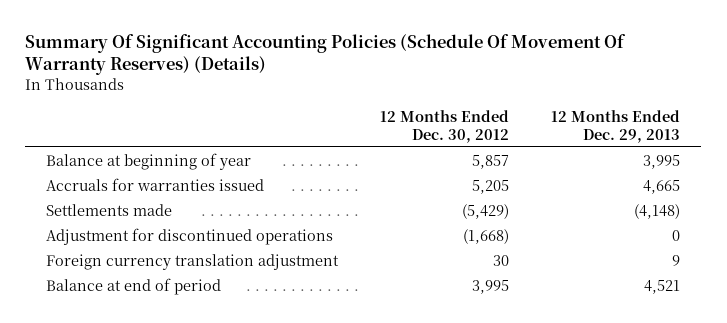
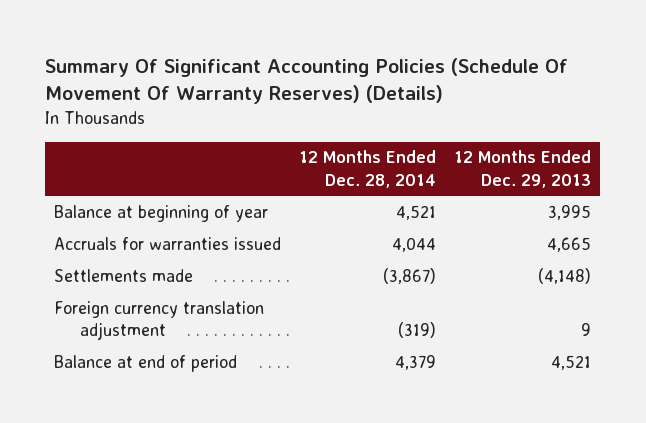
- | 12 Months Ended Dec. 30, 2012 | 12 Months Ended Dec. 29, 2013
+ | 12 Months Ended Dec. 28, 2014 | 12 Months Ended Dec. 29, 2013
- Adjustment for discontinued operations | (1,668) | 0

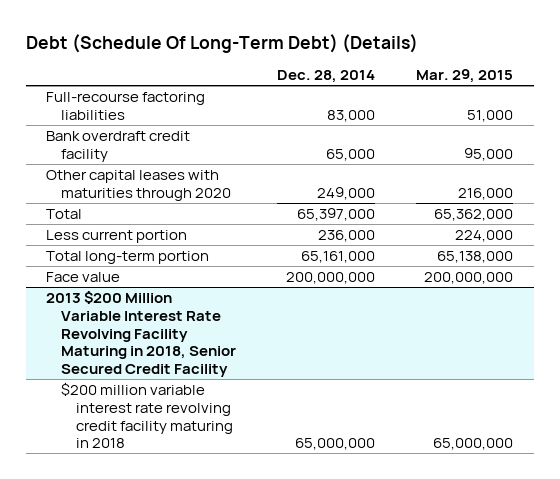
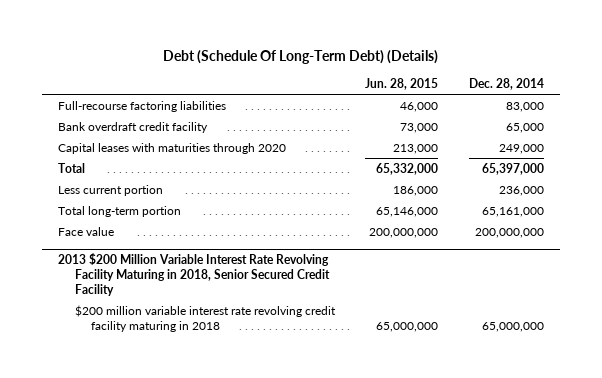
- | Dec. 28, 2014 | Mar. 29, 2015
+ | Jun. 28, 2015 | Dec. 28, 2014
- Other capital leases with maturities through 2020 | 249,000 | 216,000
+ Capital leases with maturities through 2020 | 213,000 | 249,000

